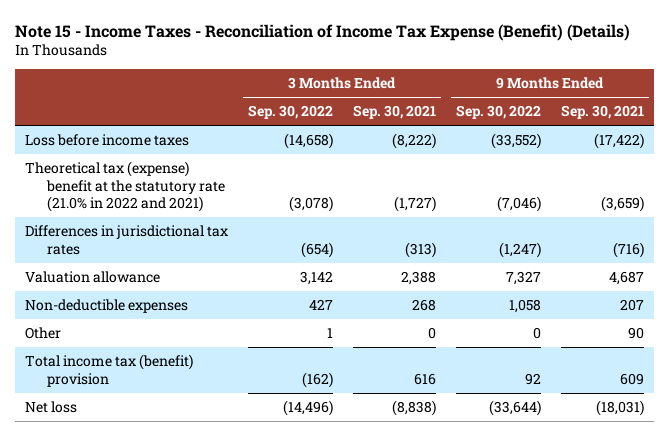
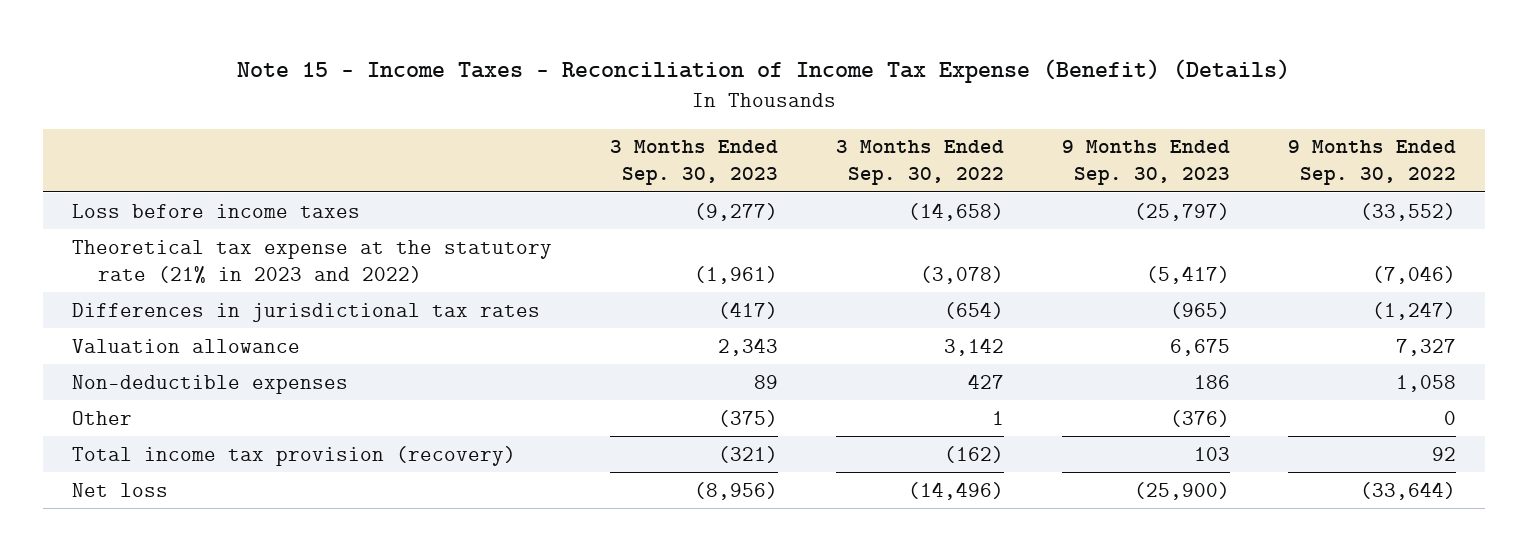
- | 3 Months Ended Sep. 30, 2022 | 3 Months Ended Sep. 30, 2021 | 9 Months Ended Sep. 30, 2022 | 9 Months Ended Sep. 30, 2021
+ | 3 Months Ended Sep. 30, 2023 | 3 Months Ended Sep. 30, 2022 | 9 Months Ended Sep. 30, 2023 | 9 Months Ended Sep. 30, 2022
- Theoretical tax (expense) benefit at the statutory rate (21.0% in 2022 and 2021) | (3,078) | (1,727) | (7,046) | (3,659)
+ Theoretical tax expense at the statutory rate (21% in 2023 and 2022) | (1,961) | (3,078) | (5,417) | (7,046)
- Total income tax (benefit) provision | (162) | 616 | 92 | 609
+ Total income tax provision (recovery) | (321) | (162) | 103 | 92

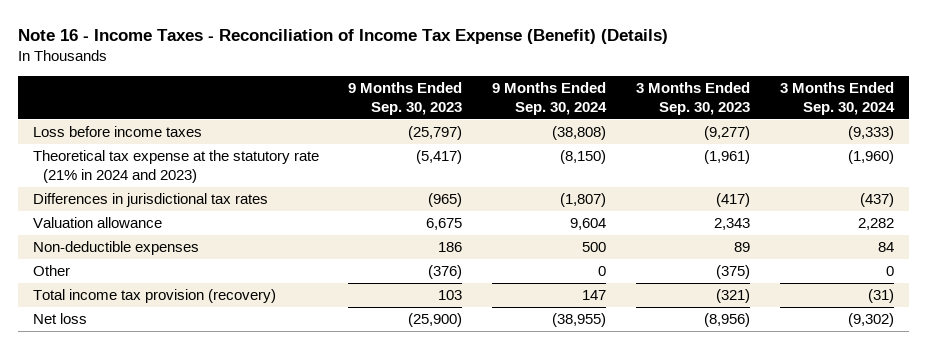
- Note 15 - Income Taxes - Reconciliation of Income Tax Expense (Benefit) (Details)
+ Note 16 - Income Taxes - Reconciliation of Income Tax Expense (Benefit) (Details)
- | 3 Months Ended Sep. 30, 2023 | 3 Months Ended Sep. 30, 2022 | 9 Months Ended Sep. 30, 2023 | 9 Months Ended Sep. 30, 2022
+ | 9 Months Ended Sep. 30, 2023 | 9 Months Ended Sep. 30, 2024 | 3 Months Ended Sep. 30, 2023 | 3 Months Ended Sep. 30, 2024
- Theoretical tax expense at the statutory rate (21% in 2023 and 2022) | (1,961) | (3,078) | (5,417) | (7,046)
+ Theoretical tax expense at the statutory rate (21% in 2024 and 2023) | (5,417) | (8,150) | (1,961) | (1,960)

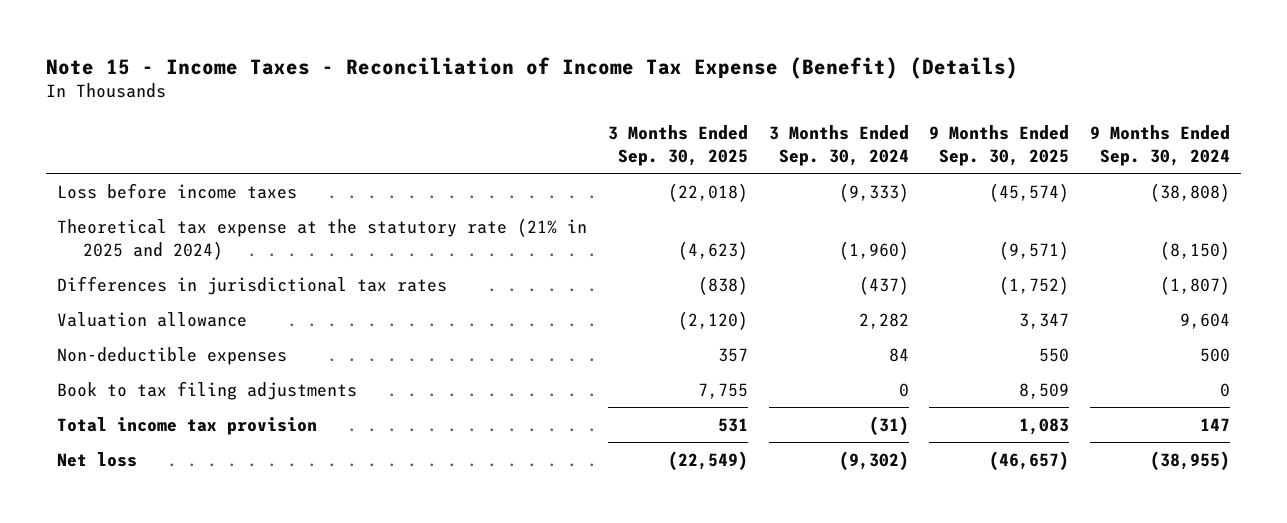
- Note 16 - Income Taxes - Reconciliation of Income Tax Expense (Benefit) (Details)
+ Note 15 - Income Taxes - Reconciliation of Income Tax Expense (Benefit) (Details)
- | 9 Months Ended Sep. 30, 2023 | 9 Months Ended Sep. 30, 2024 | 3 Months Ended Sep. 30, 2023 | 3 Months Ended Sep. 30, 2024
+ | 3 Months Ended Sep. 30, 2025 | 3 Months Ended Sep. 30, 2024 | 9 Months Ended Sep. 30, 2025 | 9 Months Ended Sep. 30, 2024
- Theoretical tax expense at the statutory rate (21% in 2024 and 2023) | (5,417) | (8,150) | (1,961) | (1,960)
+ Theoretical tax expense at the statutory rate (21% in 2025 and 2024) | (4,623) | (1,960) | (9,571) | (8,150)
- Other | (376) | 0 | (375) | 0
- Total income tax provision (recovery) | 103 | 147 | (321) | (31)
+ Book to tax filing adjustments | 7,755 | 0 | 8,509 | 0
+ Total income tax provision | 531 | (31) | 1,083 | 147

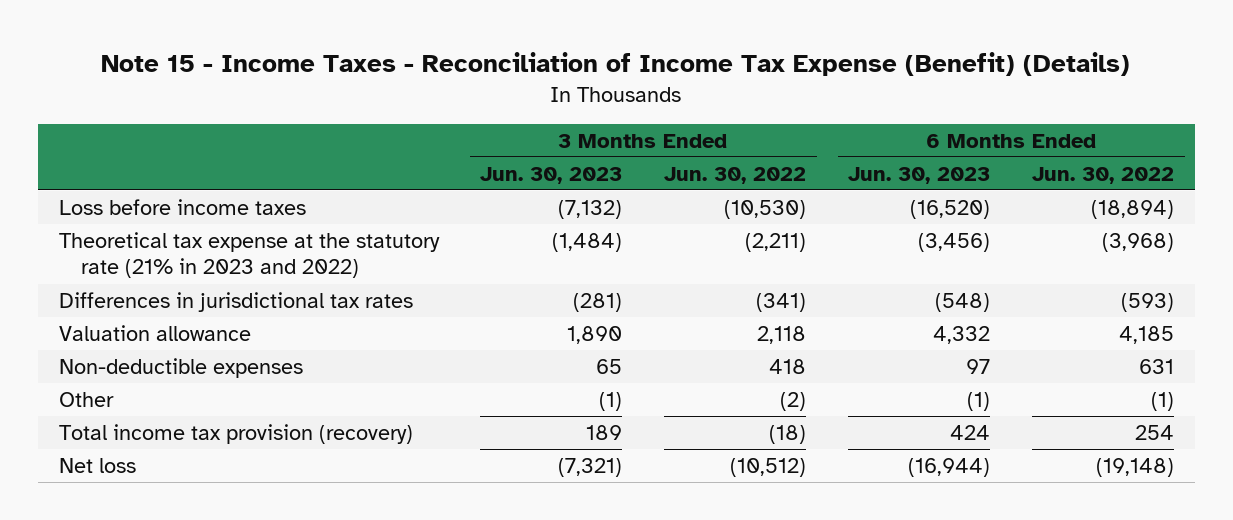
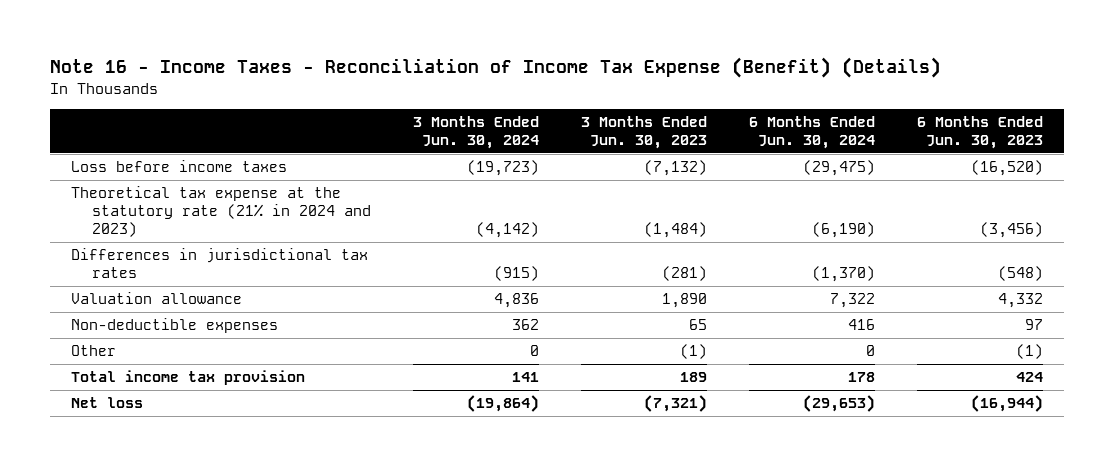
- Note 15 - Income Taxes - Reconciliation of Income Tax Expense (Benefit) (Details)
+ Note 16 - Income Taxes - Reconciliation of Income Tax Expense (Benefit) (Details)
- | 3 Months Ended Jun. 30, 2023 | 3 Months Ended Jun. 30, 2022 | 6 Months Ended Jun. 30, 2023 | 6 Months Ended Jun. 30, 2022
+ | 3 Months Ended Jun. 30, 2024 | 3 Months Ended Jun. 30, 2023 | 6 Months Ended Jun. 30, 2024 | 6 Months Ended Jun. 30, 2023
- Theoretical tax expense at the statutory rate (21% in 2023 and 2022) | (1,484) | (2,211) | (3,456) | (3,968)
+ Theoretical tax expense at the statutory rate (21% in 2024 and 2023) | (4,142) | (1,484) | (6,190) | (3,456)
- Total income tax provision (recovery) | 189 | (18) | 424 | 254
+ Total income tax provision | 141 | 189 | 178 | 424

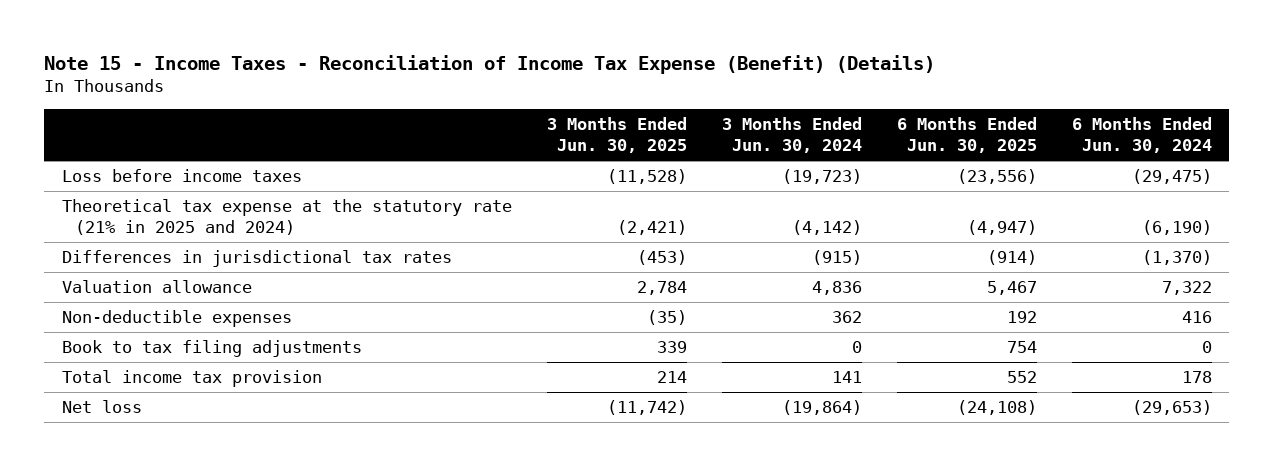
- Note 16 - Income Taxes - Reconciliation of Income Tax Expense (Benefit) (Details)
+ Note 15 - Income Taxes - Reconciliation of Income Tax Expense (Benefit) (Details)
- | 3 Months Ended Jun. 30, 2024 | 3 Months Ended Jun. 30, 2023 | 6 Months Ended Jun. 30, 2024 | 6 Months Ended Jun. 30, 2023
+ | 3 Months Ended Jun. 30, 2025 | 3 Months Ended Jun. 30, 2024 | 6 Months Ended Jun. 30, 2025 | 6 Months Ended Jun. 30, 2024
- Theoretical tax expense at the statutory rate (21% in 2024 and 2023) | (4,142) | (1,484) | (6,190) | (3,456)
+ Theoretical tax expense at the statutory rate (21% in 2025 and 2024) | (2,421) | (4,142) | (4,947) | (6,190)
- Other | 0 | (1) | 0 | (1)
+ Book to tax filing adjustments | 339 | 0 | 754 | 0

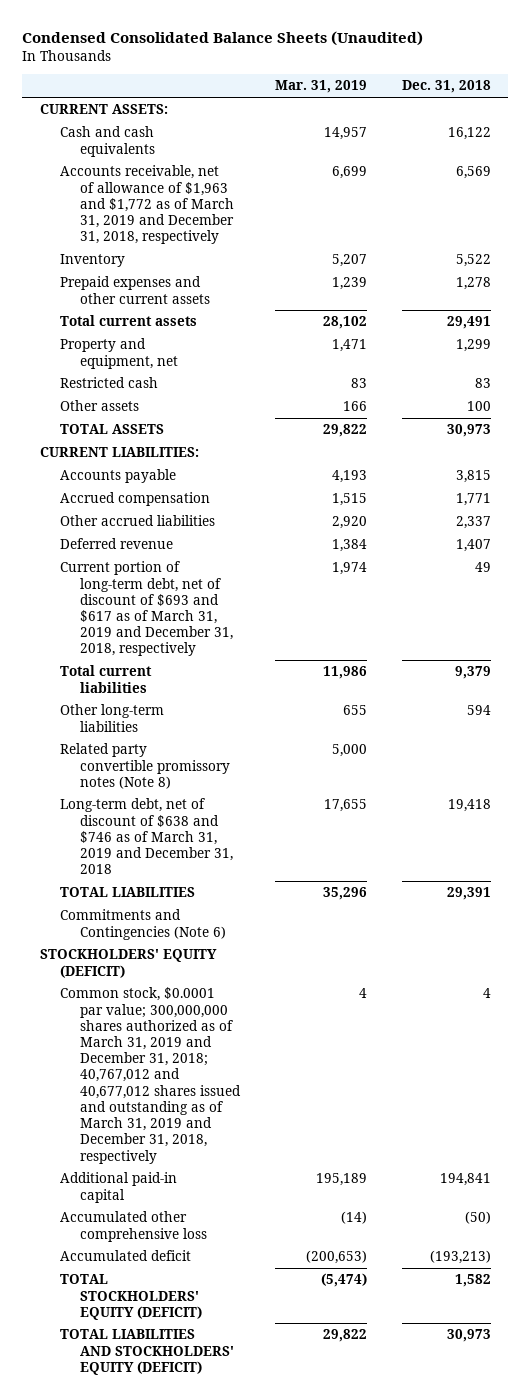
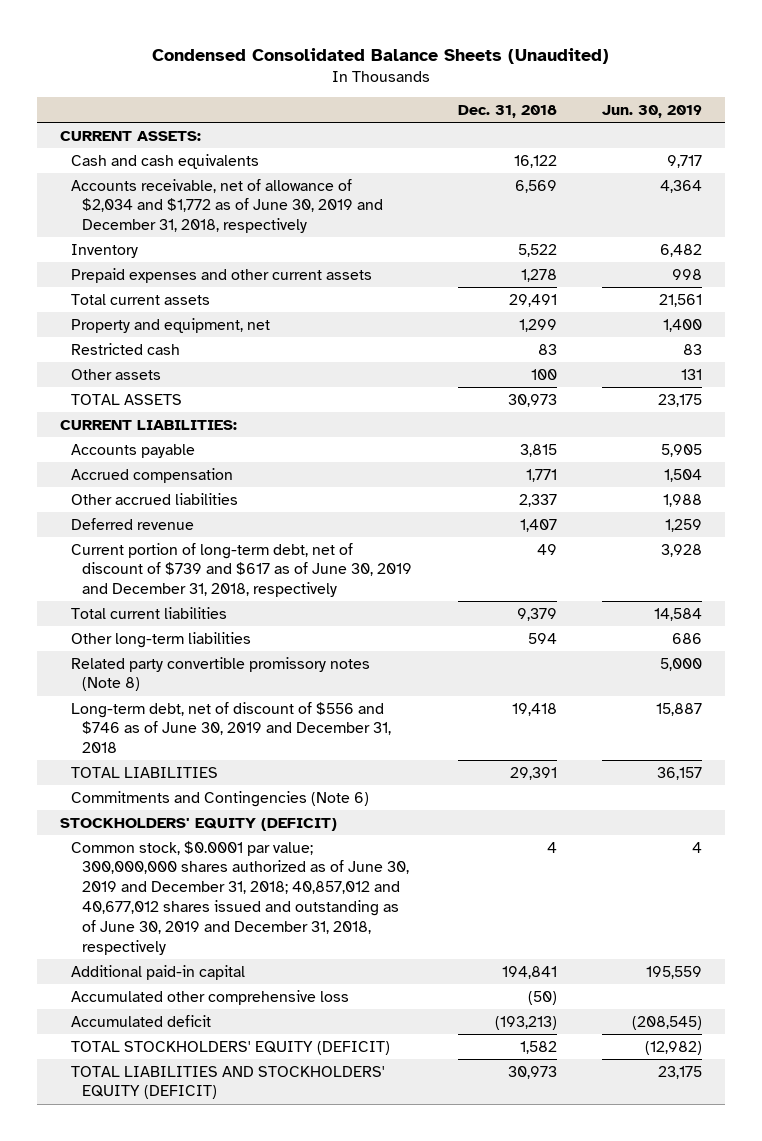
- | Mar. 31, 2019 | Dec. 31, 2018
+ | Dec. 31, 2018 | Jun. 30, 2019
- Accounts receivable, net of allowance of $1,963 and $1,772 as of March 31, 2019 and December 31, 2018, respectively | 6,699 | 6,569
+ Accounts receivable, net of allowance of $2,034 and $1,772 as of June 30, 2019 and December 31, 2018, respectively | 6,569 | 4,364
- Current portion of long-term debt, net of discount of $693 and $617 as of March 31, 2019 and December 31, 2018, respectively | 1,974 | 49
+ Current portion of long-term debt, net of discount of $739 and $617 as of June 30, 2019 and December 31, 2018, respectively | 49 | 3,928
- Long-term debt, net of discount of $638 and $746 as of March 31, 2019 and December 31, 2018 | 17,655 | 19,418
+ Long-term debt, net of discount of $556 and $746 as of June 30, 2019 and December 31, 2018 | 19,418 | 15,887
- Common stock, $0.0001 par value; 300,000,000 shares authorized as of March 31, 2019 and December 31, 2018; 40,767,012 and 40,677,012 shares issued and outstanding as of March 31, 2019 and December 31, 2018, respectively | 4 | 4
+ Common stock, $0.0001 par value; 300,000,000 shares authorized as of June 30, 2019 and December 31, 2018; 40,857,012 and 40,677,012 shares issued and outstanding as of June 30, 2019 and December 31, 2018, respectively | 4 | 4

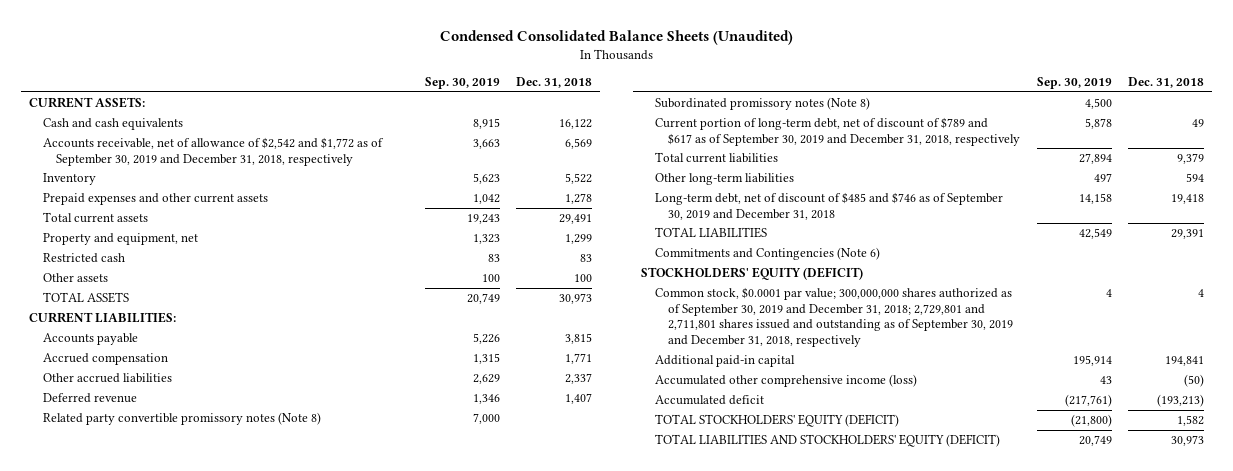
- | Dec. 31, 2018 | Jun. 30, 2019
+ | Sep. 30, 2019 | Dec. 31, 2018
- Accounts receivable, net of allowance of $2,034 and $1,772 as of June 30, 2019 and December 31, 2018, respectively | 6,569 | 4,364
+ Accounts receivable, net of allowance of $2,542 and $1,772 as of September 30, 2019 and December 31, 2018, respectively | 3,663 | 6,569
- Current portion of long-term debt, net of discount of $739 and $617 as of June 30, 2019 and December 31, 2018, respectively | 49 | 3,928
moved up: Related party convertible promissory notes (Note 8) | 7,000 |
+ Subordinated promissory notes (Note 8) | 4,500 |
+ Current portion of long-term debt, net of discount of $789 and $617 as of September 30, 2019 and December 31, 2018, respectively | 5,878 | 49
- Long-term debt, net of discount of $556 and $746 as of June 30, 2019 and December 31, 2018 | 19,418 | 15,887
+ Long-term debt, net of discount of $485 and $746 as of September 30, 2019 and December 31, 2018 | 14,158 | 19,418
- Common stock, $0.0001 par value; 300,000,000 shares authorized as of June 30, 2019 and December 31, 2018; 40,857,012 and 40,677,012 shares issued and outstanding as of June 30, 2019 and December 31, 2018, respectively | 4 | 4
+ Common stock, $0.0001 par value; 300,000,000 shares authorized as of September 30, 2019 and December 31, 2018; 2,729,801 and 2,711,801 shares issued and outstanding as of September 30, 2019 and December 31, 2018, respectively | 4 | 4
- Accumulated other comprehensive loss | (50) |
+ Accumulated other comprehensive income (loss) | 43 | (50)

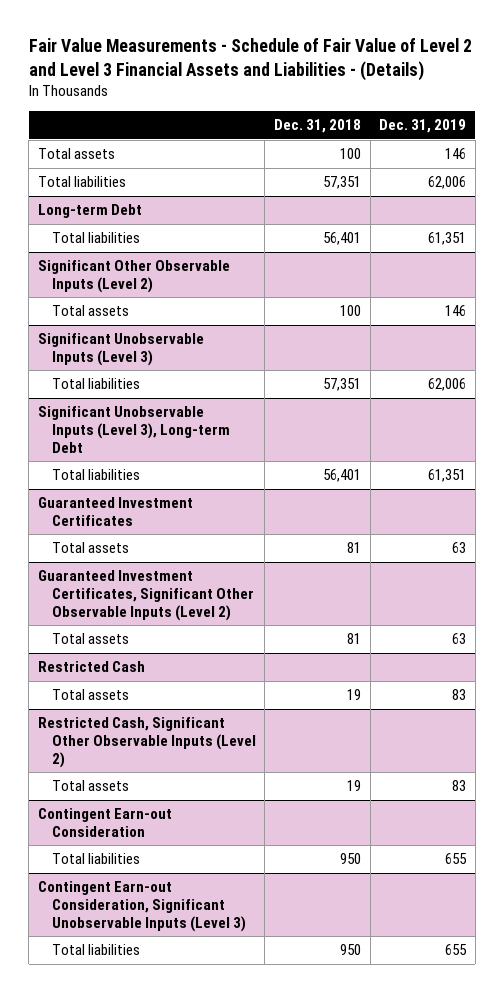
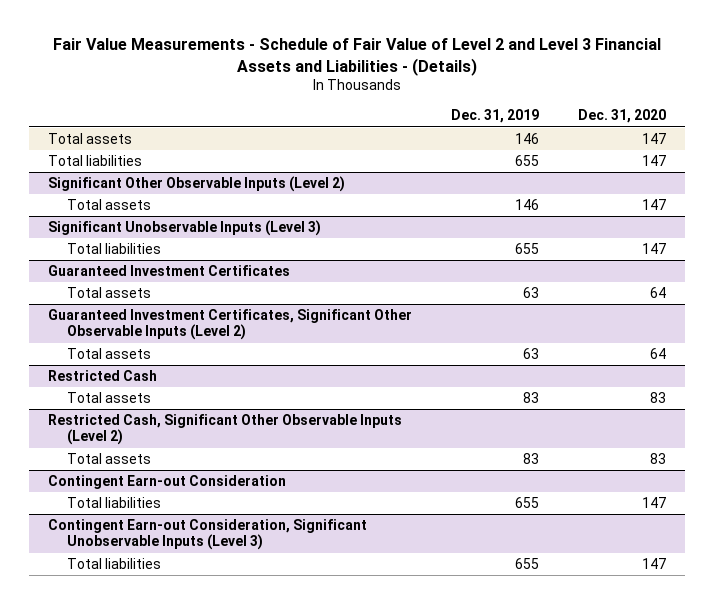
- | Dec. 31, 2018 | Dec. 31, 2019
+ | Dec. 31, 2019 | Dec. 31, 2020
- Total liabilities | 57,351 | 62,006
- Long-term Debt
- Total liabilities | 56,401 | 61,351
+ Total liabilities | 655 | 147
@ Significant Unobservable Inputs (Level 3)
- Total liabilities | 57,351 | 62,006
- Significant Unobservable Inputs (Level 3), Long-term Debt
- Total liabilities | 56,401 | 61,351
@ Significant Unobservable Inputs (Level 3)
+ Total liabilities | 655 | 147

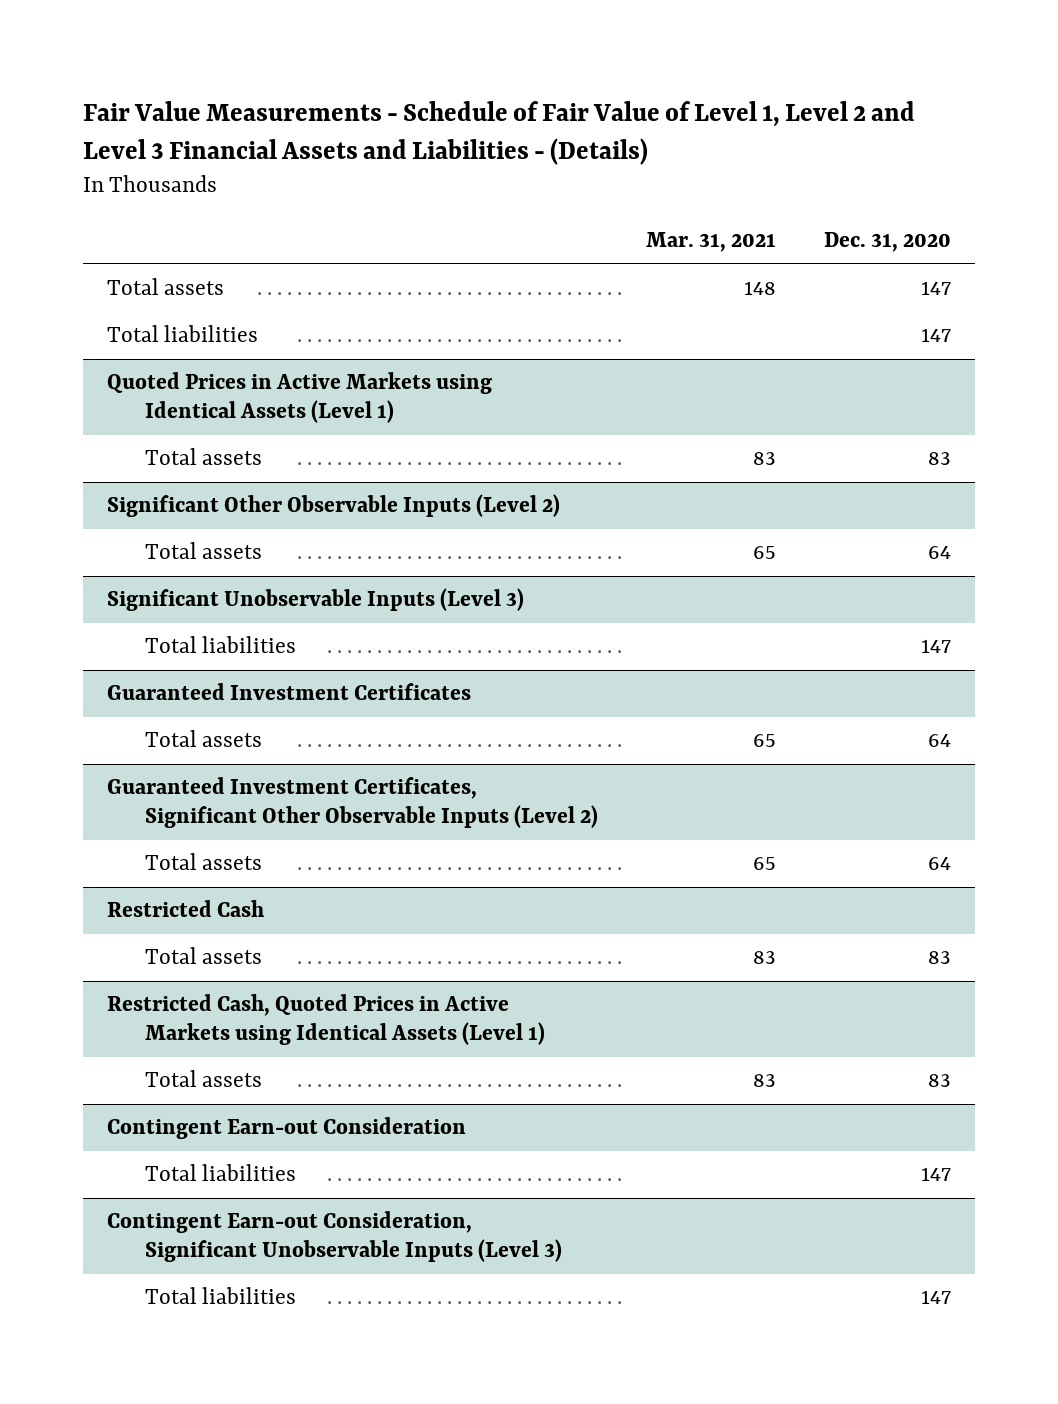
- Fair Value Measurements - Schedule of Fair Value of Level 2 and Level 3 Financial Assets and Liabilities - (Details)
+ Fair Value Measurements - Schedule of Fair Value of Level 1, Level 2 and Level 3 Financial Assets and Liabilities - (Details)
- | Dec. 31, 2019 | Dec. 31, 2020
+ | Mar. 31, 2021 | Dec. 31, 2020
+ Quoted Prices in Active Markets using Identical Assets (Level 1)
+ Total assets | 83 | 83
@ Significant Other Observable Inputs (Level 2)
- Total assets | 146 | 147
+ Total assets | 65 | 64
- Restricted Cash, Significant Other Observable Inputs (Level 2)
+ Restricted Cash, Quoted Prices in Active Markets using Identical Assets (Level 1)

